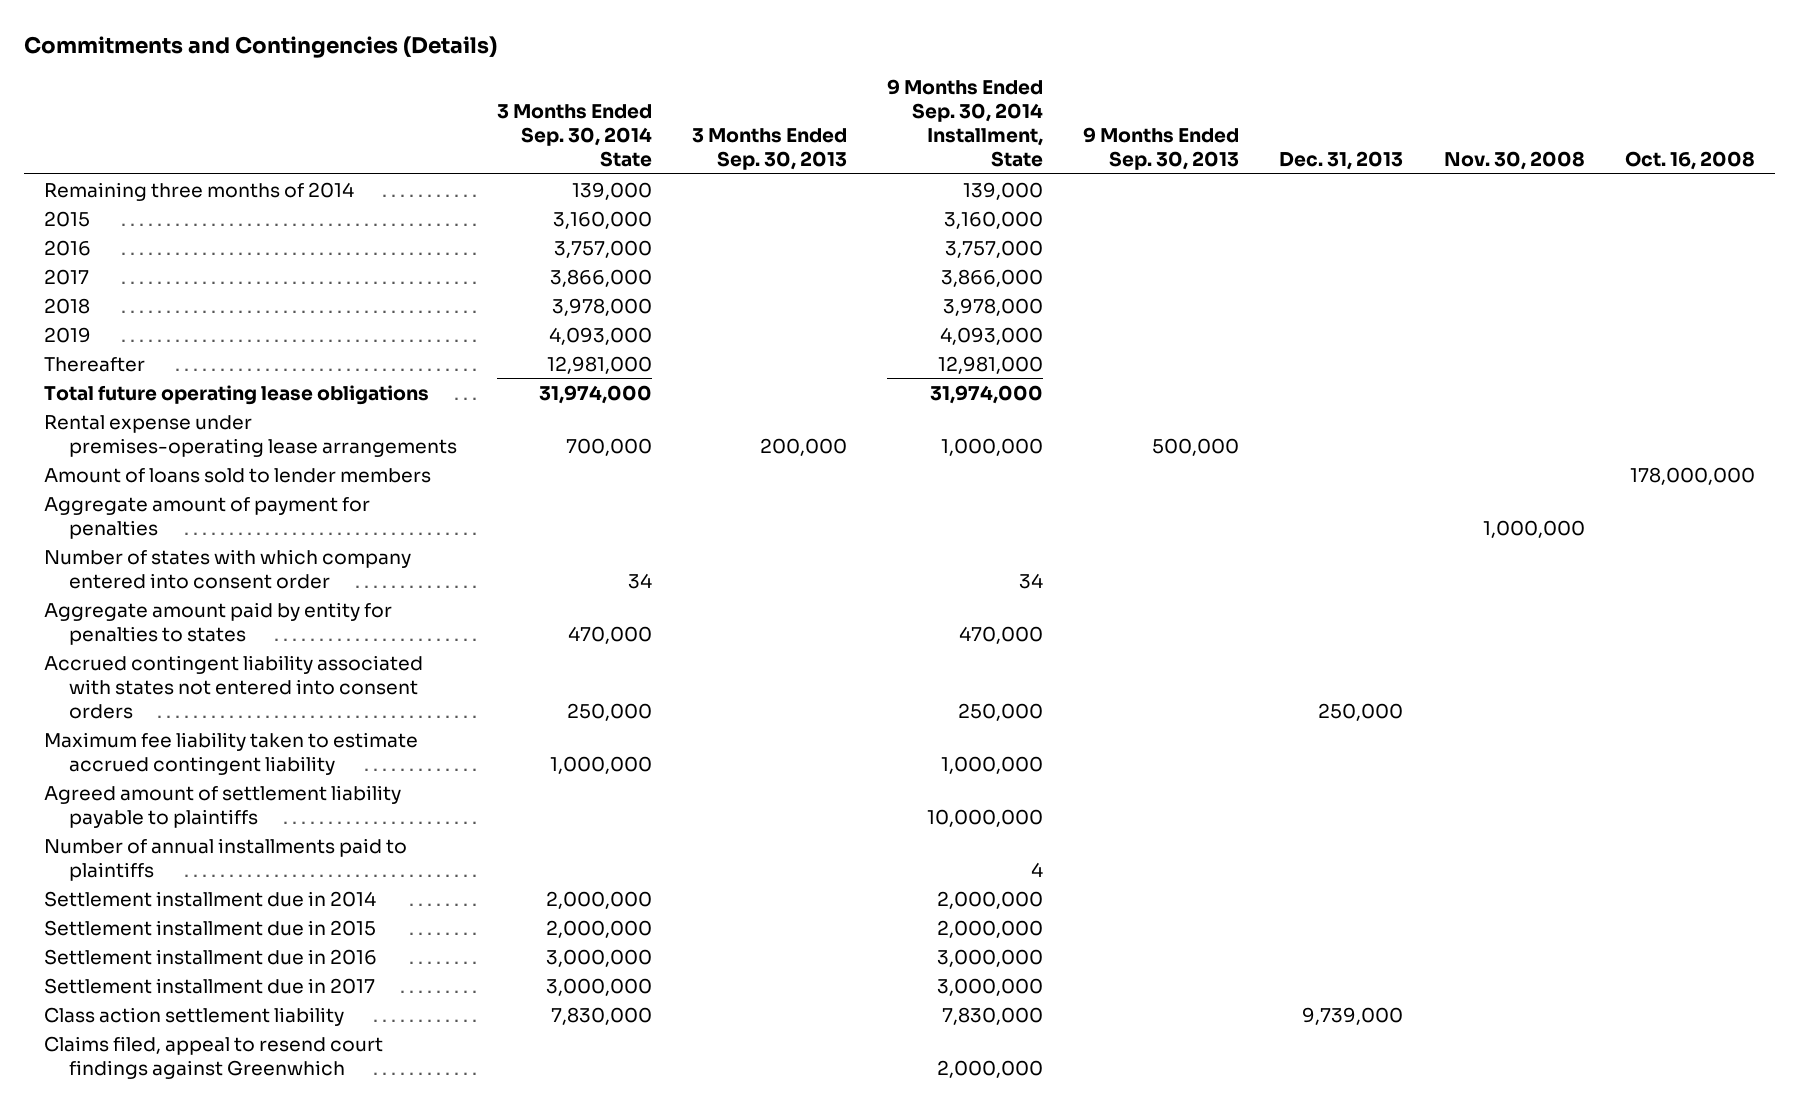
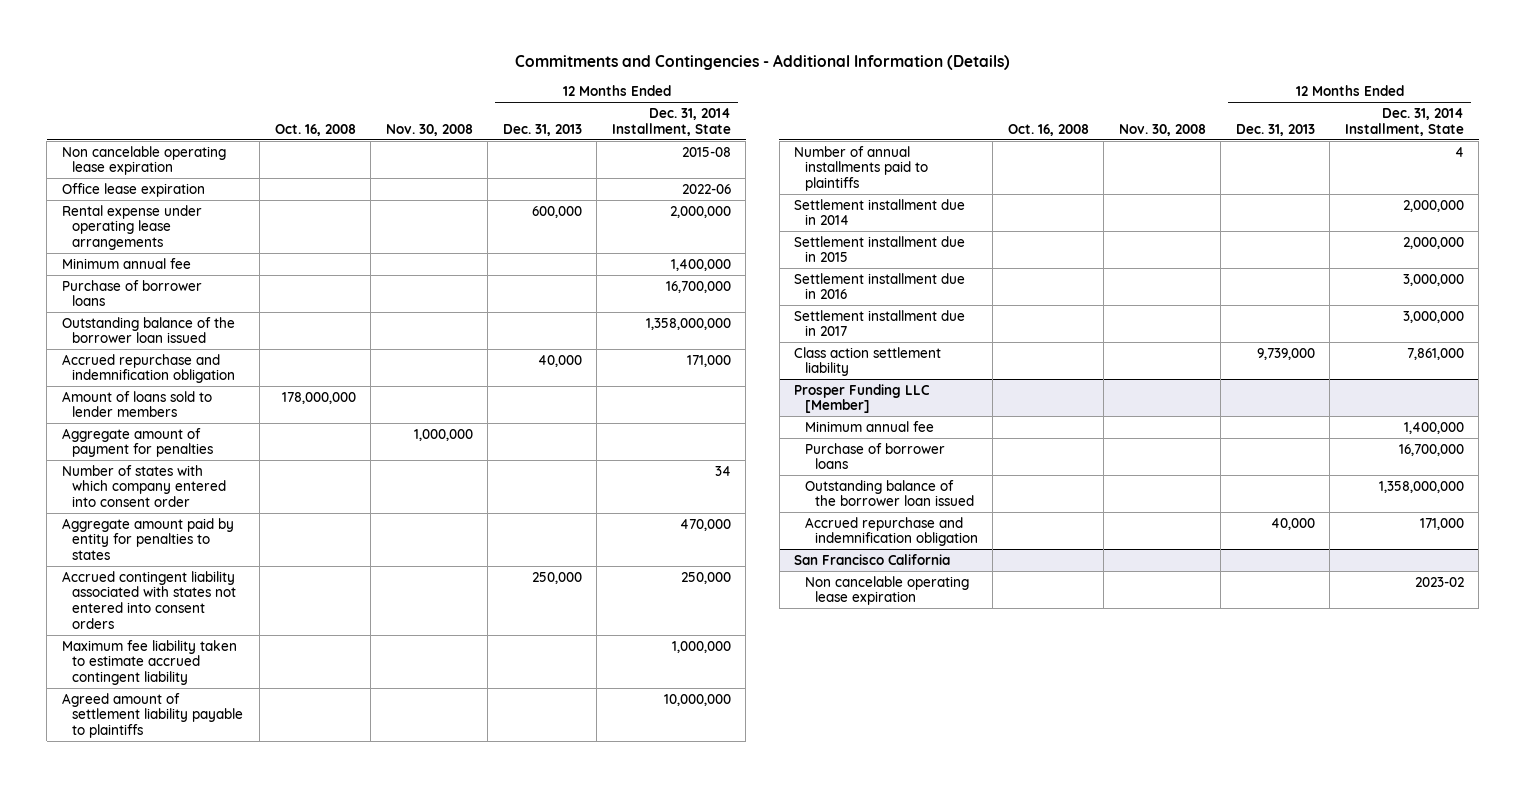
- Commitments and Contingencies (Details)
+ Commitments and Contingencies - Additional Information (Details)
- | 3 Months Ended Sep. 30, 2014 State | 3 Months Ended Sep. 30, 2013 | 9 Months Ended Sep. 30, 2014 Installment, State | 9 Months Ended Sep. 30, 2013 | Dec. 31, 2013 | Nov. 30, 2008 | Oct. 16, 2008
+ | Oct. 16, 2008 | Nov. 30, 2008 | 12 Months Ended Dec. 31, 2013 | 12 Months Ended Dec. 31, 2014 Installment, State
- Remaining three months of 2014 | 139,000 | | 139,000 | | | |
- 2015 | 3,160,000 | | 3,160,000 | | | |
- 2016 | 3,757,000 | | 3,757,000 | | | |
- 2017 | 3,866,000 | | 3,866,000 | | | |
- 2018 | 3,978,000 | | 3,978,000 | | | |
- 2019 | 4,093,000 | | 4,093,000 | | | |
- Thereafter | 12,981,000 | | 12,981,000 | | | |
- Total future operating lease obligations | 31,974,000 | | 31,974,000 | | | |
- Rental expense under premises-operating lease arrangements | 700,000 | 200,000 | 1,000,000 | 500,000 | | |
+ Non cancelable operating lease expiration | | | | 2015-08
+ Office lease expiration | | | | 2022-06
+ Rental expense under operating lease arrangements | | | 600,000 | 2,000,000
+ Minimum annual fee | | | | 1,400,000
+ Purchase of borrower loans | | | | 16,700,000
+ Outstanding balance of the borrower loan issued | | | | 1,358,000,000
+ Accrued repurchase and indemnification obligation | | | 40,000 | 171,000
- Claims filed, appeal to resend court findings against Greenwhich | | | 2,000,000 | | | |
+ Prosper Funding LLC [Member]
+ Minimum annual fee | | | | 1,400,000
+ Purchase of borrower loans | | | | 16,700,000
+ Outstanding balance of the borrower loan issued | | | | 1,358,000,000
+ Accrued repurchase and indemnification obligation | | | 40,000 | 171,000
+ San Francisco California
+ Non cancelable operating lease expiration | | | | 2023-02

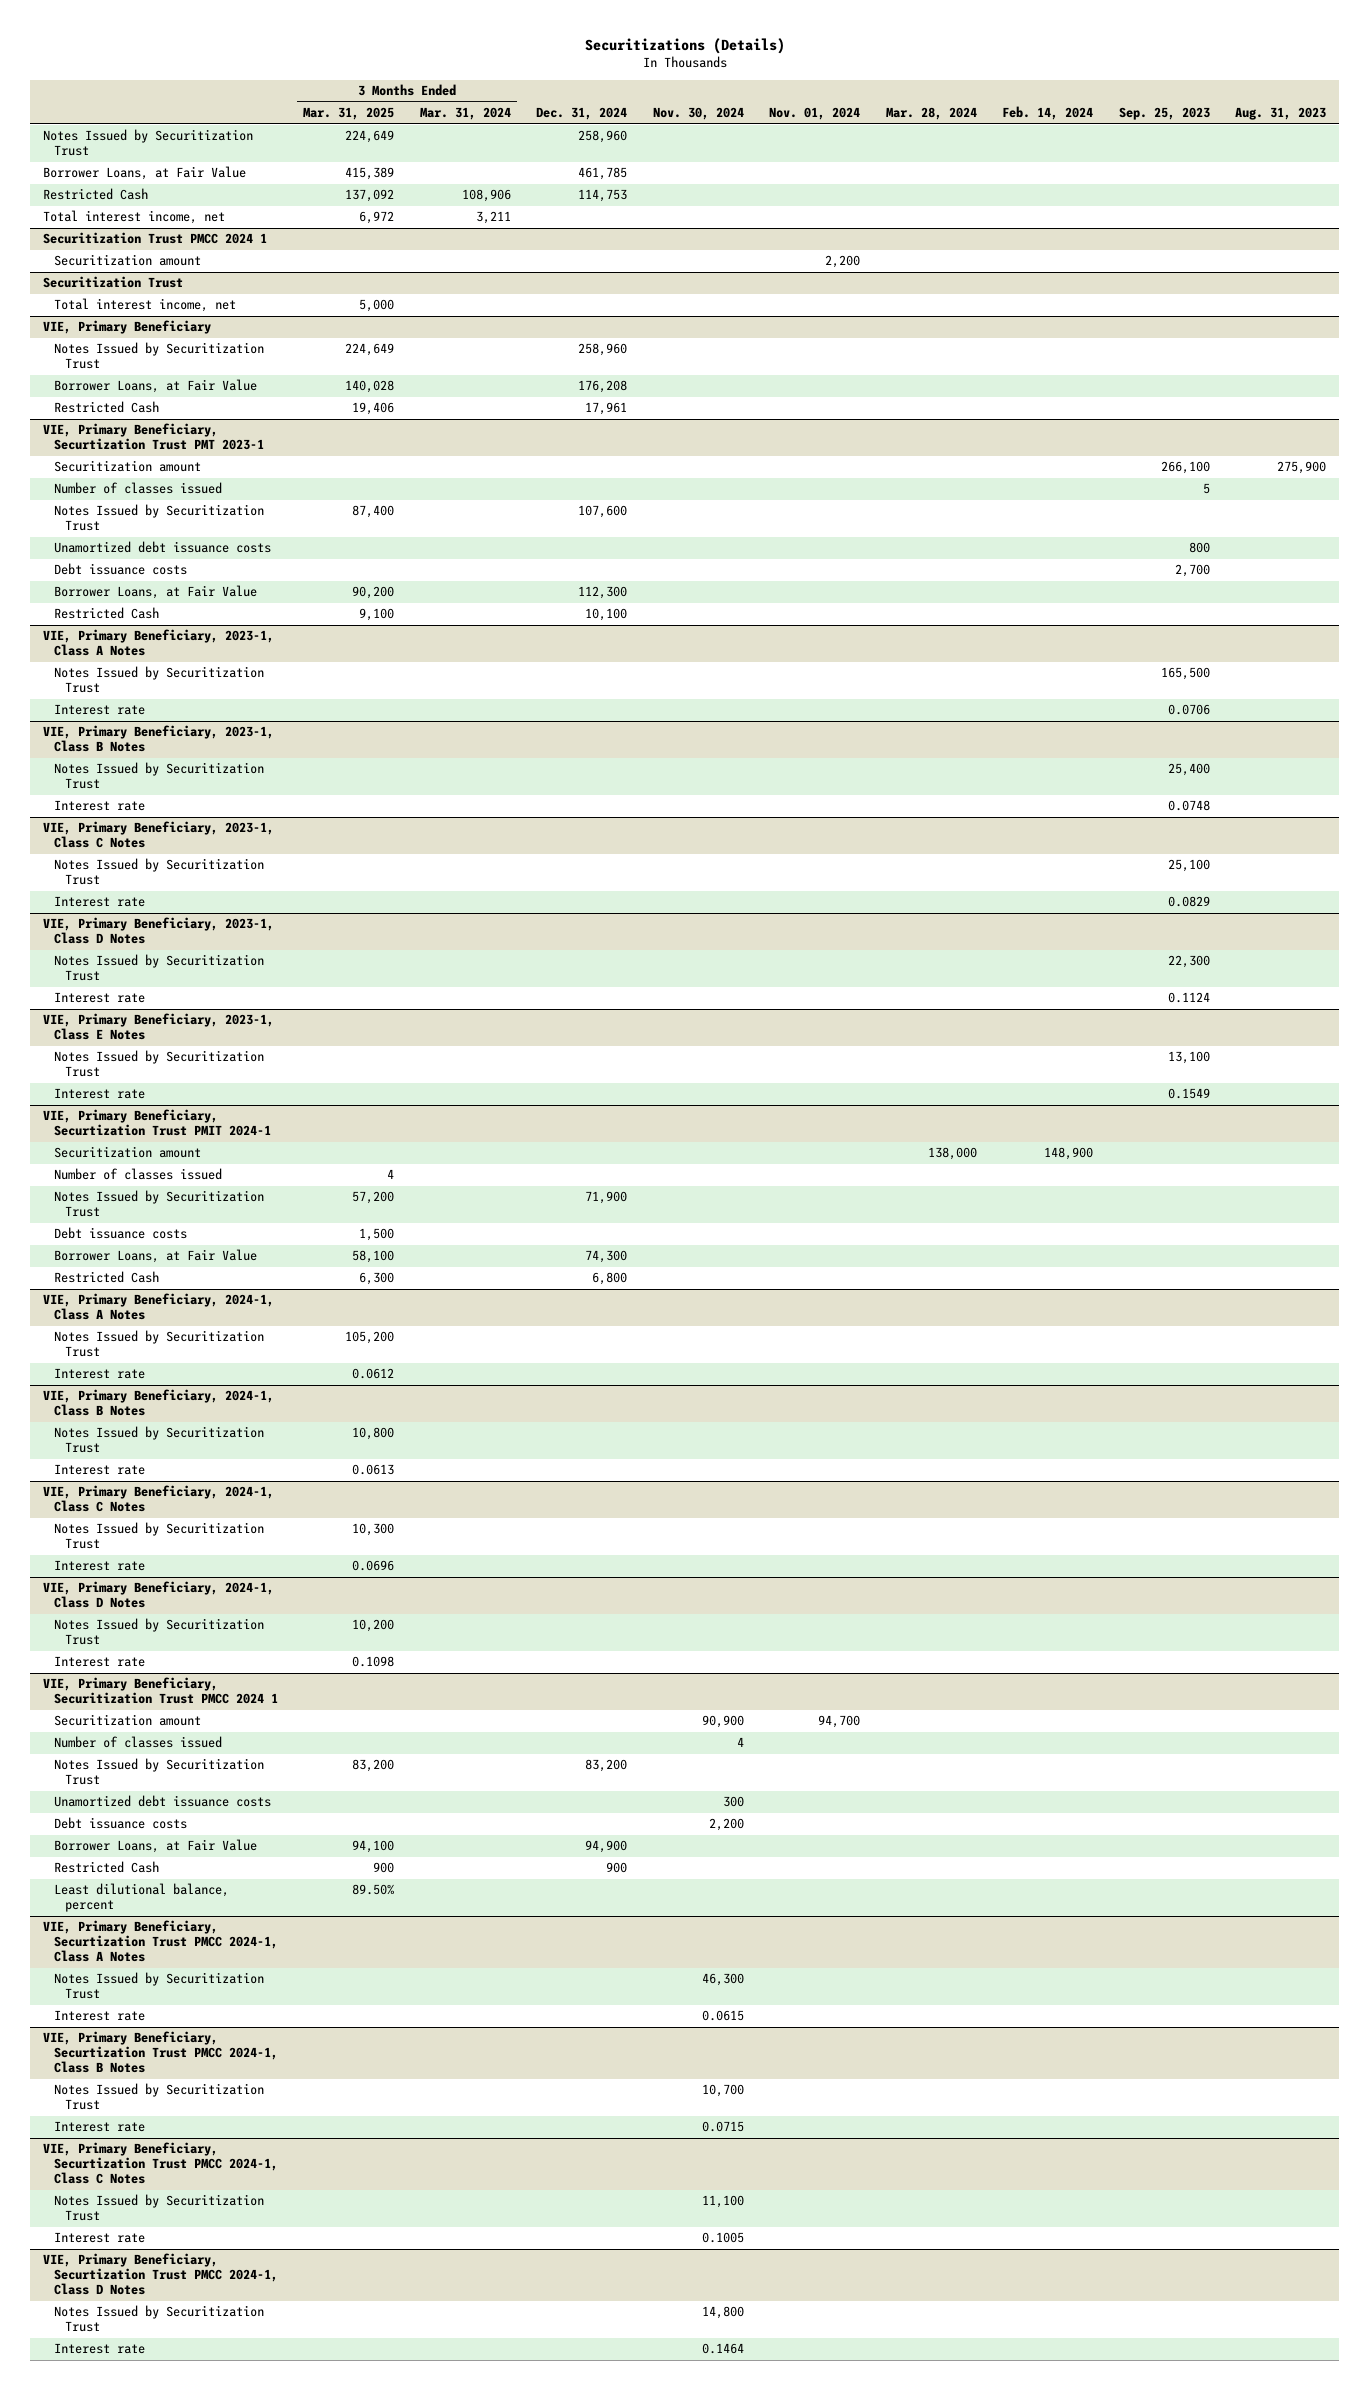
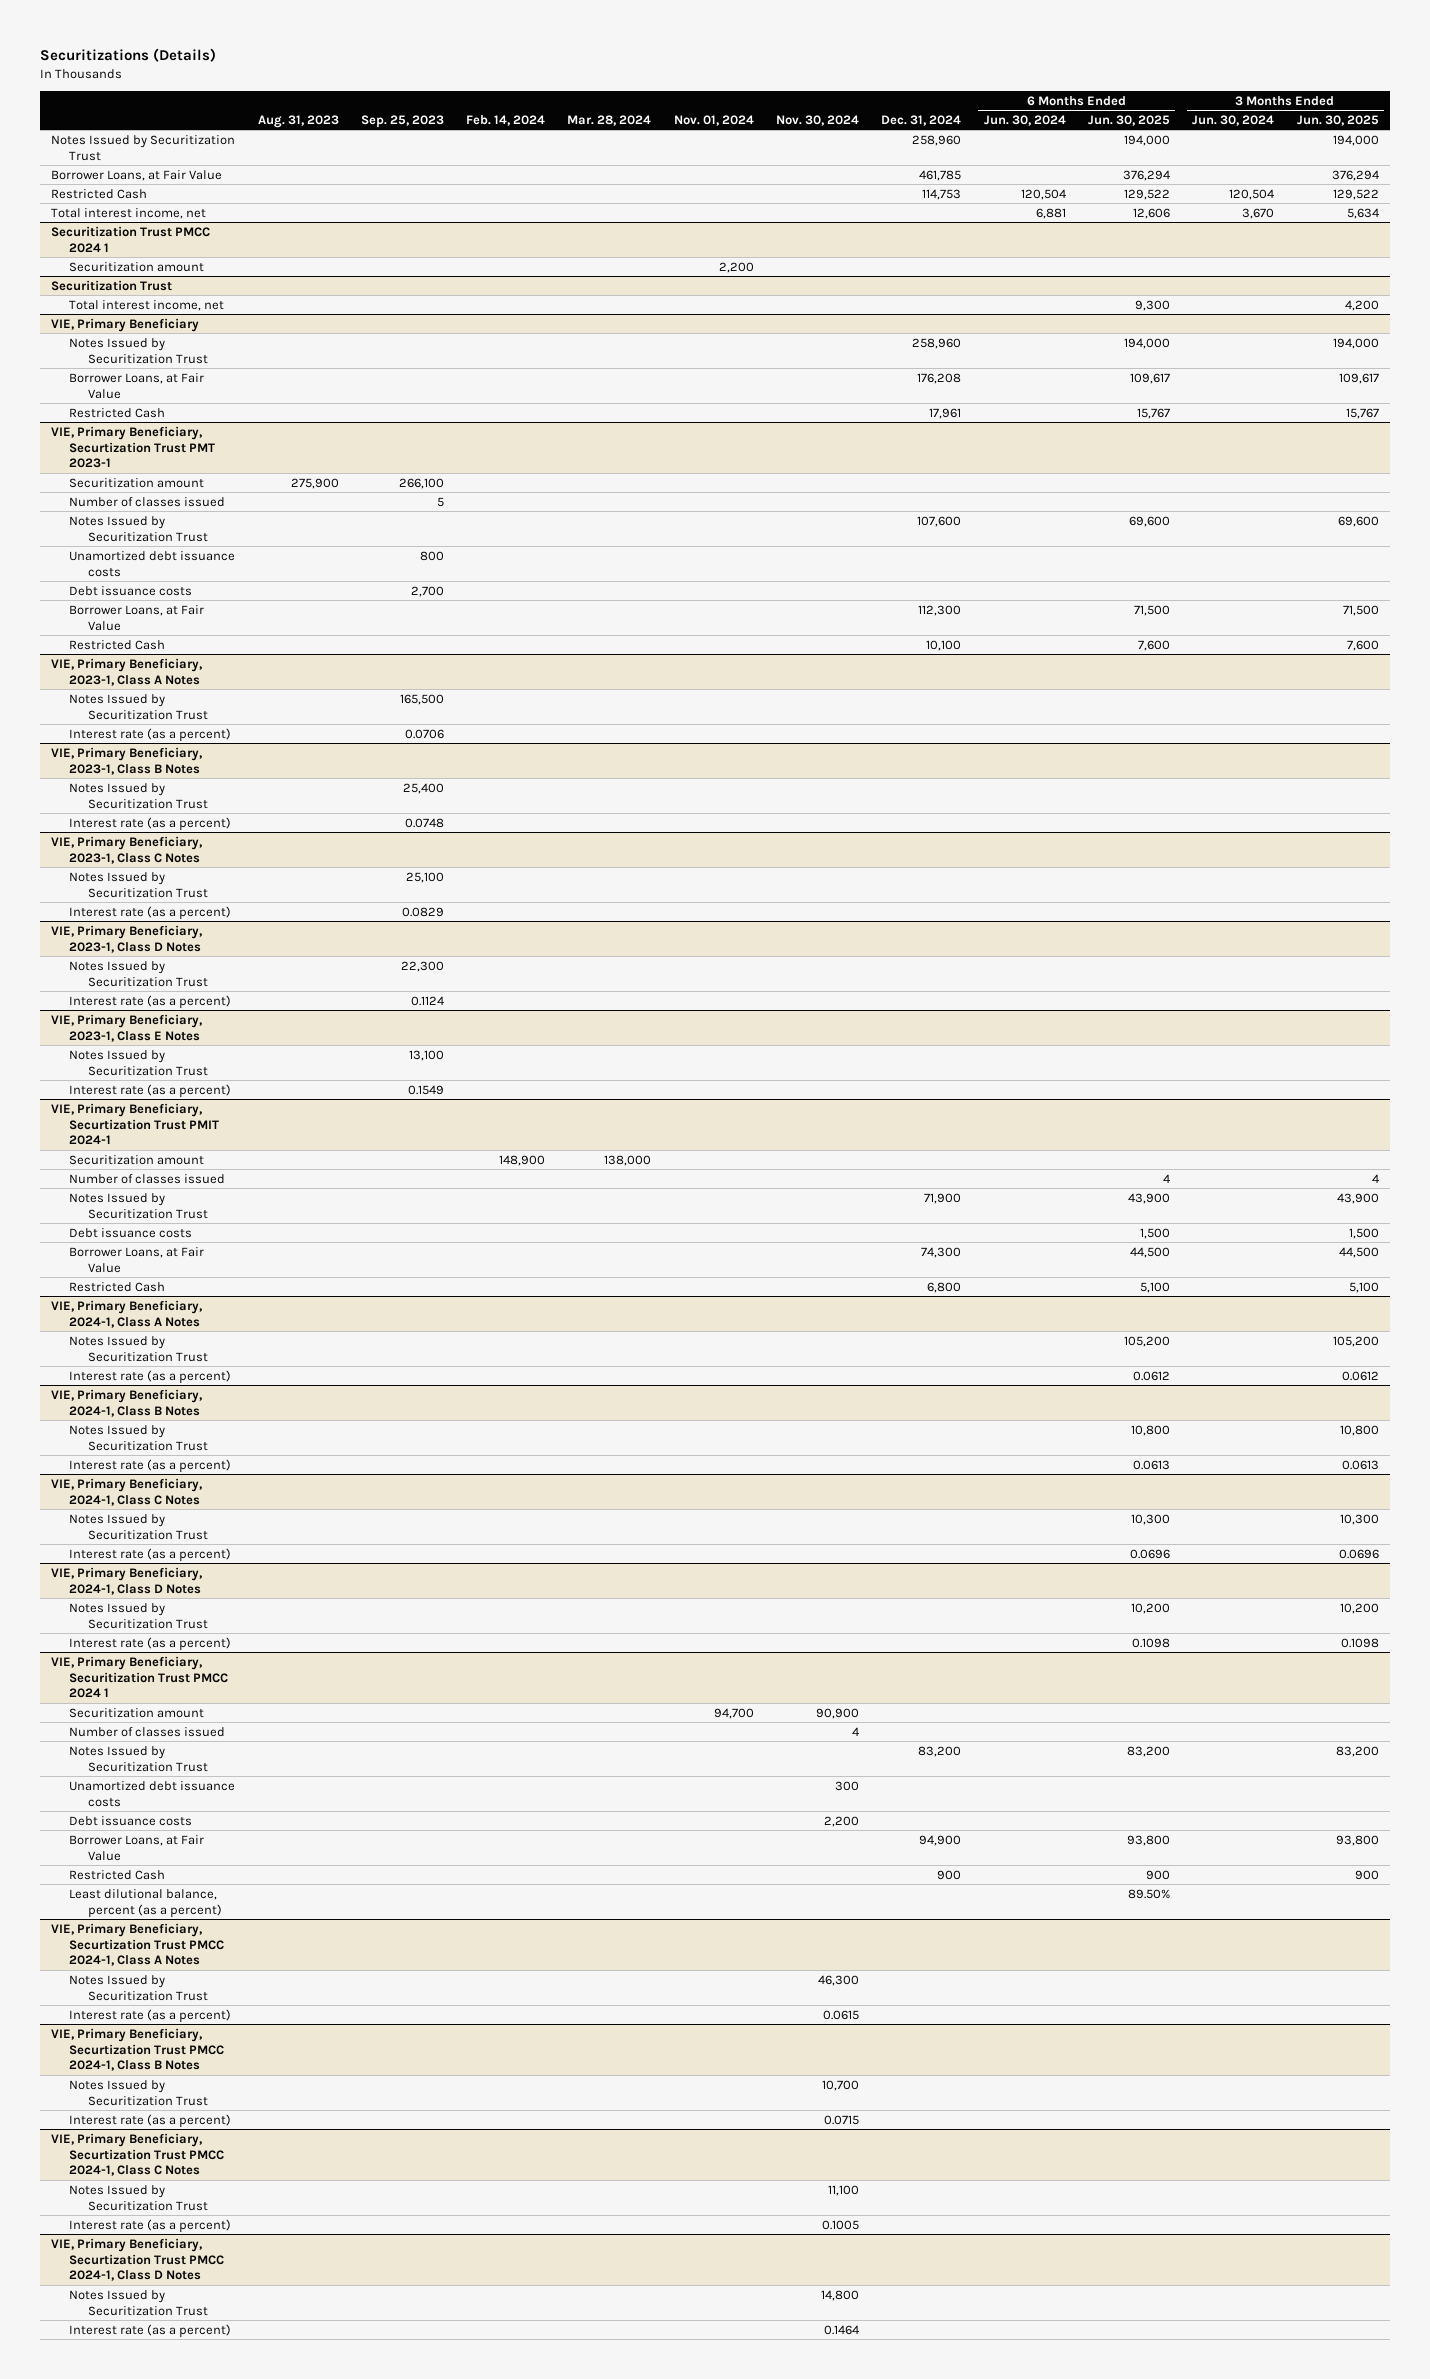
- | 3 Months Ended Mar. 31, 2025 | 3 Months Ended Mar. 31, 2024 | Dec. 31, 2024 | Nov. 30, 2024 | Nov. 01, 2024 | Mar. 28, 2024 | Feb. 14, 2024 | Sep. 25, 2023 | Aug. 31, 2023
+ | Aug. 31, 2023 | Sep. 25, 2023 | Feb. 14, 2024 | Mar. 28, 2024 | Nov. 01, 2024 | Nov. 30, 2024 | Dec. 31, 2024 | 6 Months Ended Jun. 30, 2024 | 6 Months Ended Jun. 30, 2025 | 3 Months Ended Jun. 30, 2024 | 3 Months Ended Jun. 30, 2025
@ VIE, Primary Beneficiary, 2023-1, Class A Notes
- Interest rate | | | | | | | | 0.0706 |
+ Interest rate (as a percent) | | 0.0706 | | | | | | | | |
@ VIE, Primary Beneficiary, 2023-1, Class B Notes
- Interest rate | | | | | | | | 0.0748 |
+ Interest rate (as a percent) | | 0.0748 | | | | | | | | |
@ VIE, Primary Beneficiary, 2023-1, Class C Notes
- Interest rate | | | | | | | | 0.0829 |
+ Interest rate (as a percent) | | 0.0829 | | | | | | | | |
@ VIE, Primary Beneficiary, 2023-1, Class D Notes
- Interest rate | | | | | | | | 0.1124 |
+ Interest rate (as a percent) | | 0.1124 | | | | | | | | |
@ VIE, Primary Beneficiary, 2023-1, Class E Notes
- Interest rate | | | | | | | | 0.1549 |
+ Interest rate (as a percent) | | 0.1549 | | | | | | | | |
@ VIE, Primary Beneficiary, 2024-1, Class A Notes
- Interest rate | 0.0612 | | | | | | | |
+ Interest rate (as a percent) | | | | | | | | | 0.0612 | | 0.0612
@ VIE, Primary Beneficiary, 2024-1, Class B Notes
- Interest rate | 0.0613 | | | | | | | |
+ Interest rate (as a percent) | | | | | | | | | 0.0613 | | 0.0613
@ VIE, Primary Beneficiary, 2024-1, Class C Notes
- Interest rate | 0.0696 | | | | | | | |
+ Interest rate (as a percent) | | | | | | | | | 0.0696 | | 0.0696
@ VIE, Primary Beneficiary, 2024-1, Class D Notes
- Interest rate | 0.1098 | | | | | | | |
+ Interest rate (as a percent) | | | | | | | | | 0.1098 | | 0.1098
@ VIE, Primary Beneficiary, Securitization Trust PMCC 2024 1
- Least dilutional balance, percent | 89.50% | | | | | | | |
+ Least dilutional balance, percent (as a percent) | | | | | | | | | 89.50% | |
@ VIE, Primary Beneficiary, Securtization Trust PMCC 2024-1, Class A Notes
- Interest rate | | | | 0.0615 | | | | |
+ Interest rate (as a percent) | | | | | | 0.0615 | | | | |
@ VIE, Primary Beneficiary, Securtization Trust PMCC 2024-1, Class B Notes
- Interest rate | | | | 0.0715 | | | | |
+ Interest rate (as a percent) | | | | | | 0.0715 | | | | |
@ VIE, Primary Beneficiary, Securtization Trust PMCC 2024-1, Class C Notes
- Interest rate | | | | 0.1005 | | | | |
+ Interest rate (as a percent) | | | | | | 0.1005 | | | | |
@ VIE, Primary Beneficiary, Securtization Trust PMCC 2024-1, Class D Notes
- Interest rate | | | | 0.1464 | | | | |
+ Interest rate (as a percent) | | | | | | 0.1464 | | | | |

